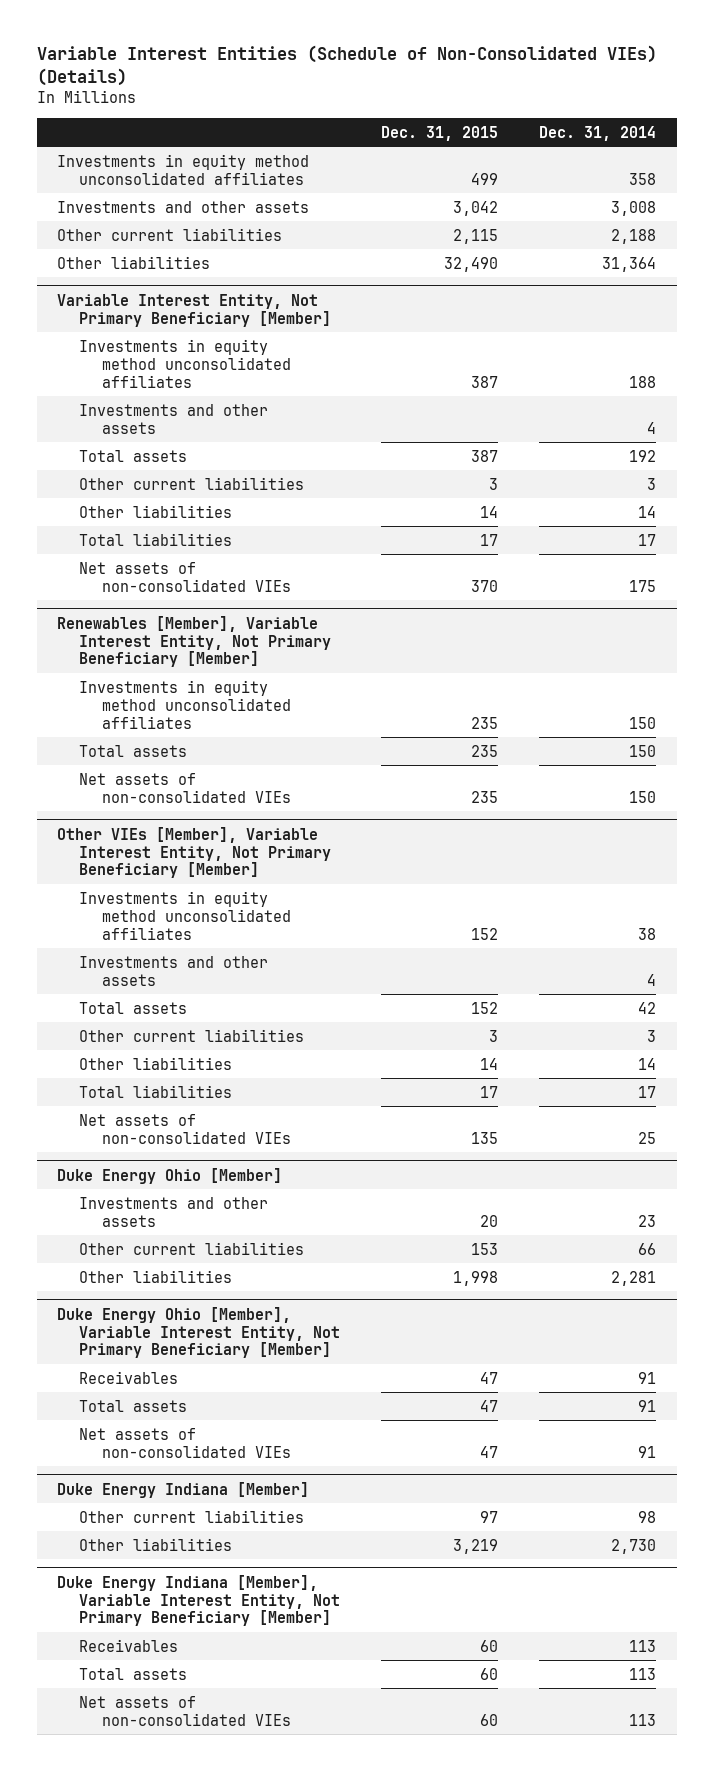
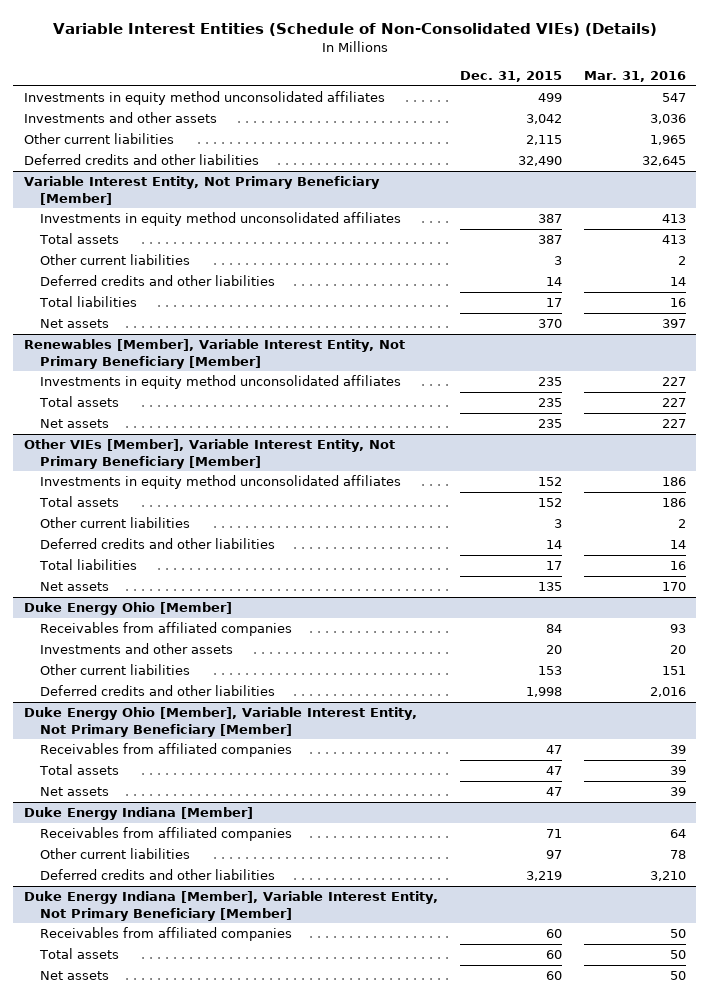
- | Dec. 31, 2015 | Dec. 31, 2014
+ | Dec. 31, 2015 | Mar. 31, 2016
- Other liabilities | 32,490 | 31,364
+ Deferred credits and other liabilities | 32,490 | 32,645
@ Variable Interest Entity, Not Primary Beneficiary [Member]
- Investments and other assets | | 4
- Other liabilities | 14 | 14
+ Deferred credits and other liabilities | 14 | 14
- Net assets of non-consolidated VIEs | 370 | 175
+ Net assets | 370 | 397
@ Renewables [Member], Variable Interest Entity, Not Primary Beneficiary [Member]
- Net assets of non-consolidated VIEs | 235 | 150
+ Net assets | 235 | 227
@ Other VIEs [Member], Variable Interest Entity, Not Primary Beneficiary [Member]
- Investments and other assets | | 4
- Other liabilities | 14 | 14
+ Deferred credits and other liabilities | 14 | 14
- Net assets of non-consolidated VIEs | 135 | 25
+ Net assets | 135 | 170
@ Duke Energy Ohio [Member]
+ Receivables from affiliated companies | 84 | 93
- Other liabilities | 1,998 | 2,281
+ Deferred credits and other liabilities | 1,998 | 2,016
@ Duke Energy Ohio [Member], Variable Interest Entity, Not Primary Beneficiary [Member]
- Receivables | 47 | 91
+ Receivables from affiliated companies | 47 | 39
- Net assets of non-consolidated VIEs | 47 | 91
+ Net assets | 47 | 39
@ Duke Energy Indiana [Member]
+ Receivables from affiliated companies | 71 | 64
- Other liabilities | 3,219 | 2,730
+ Deferred credits and other liabilities | 3,219 | 3,210
@ Duke Energy Indiana [Member], Variable Interest Entity, Not Primary Beneficiary [Member]
- Receivables | 60 | 113
+ Receivables from affiliated companies | 60 | 50
- Net assets of non-consolidated VIEs | 60 | 113
+ Net assets | 60 | 50

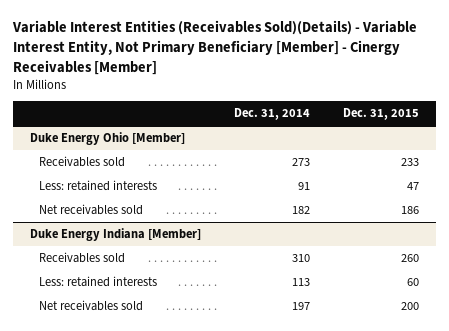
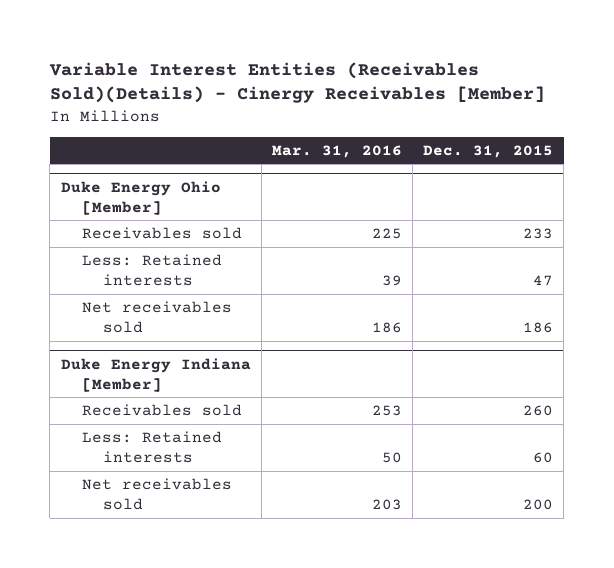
- Variable Interest Entities (Receivables Sold)(Details) - Variable Interest Entity, Not Primary Beneficiary [Member] - Cinergy Receivables [Member]
+ Variable Interest Entities (Receivables Sold)(Details) - Cinergy Receivables [Member]
- | Dec. 31, 2014 | Dec. 31, 2015
+ | Mar. 31, 2016 | Dec. 31, 2015
@ Duke Energy Ohio [Member]
- Less: retained interests | 91 | 47
+ Less: Retained interests | 39 | 47
@ Duke Energy Indiana [Member]
- Less: retained interests | 113 | 60
+ Less: Retained interests | 50 | 60

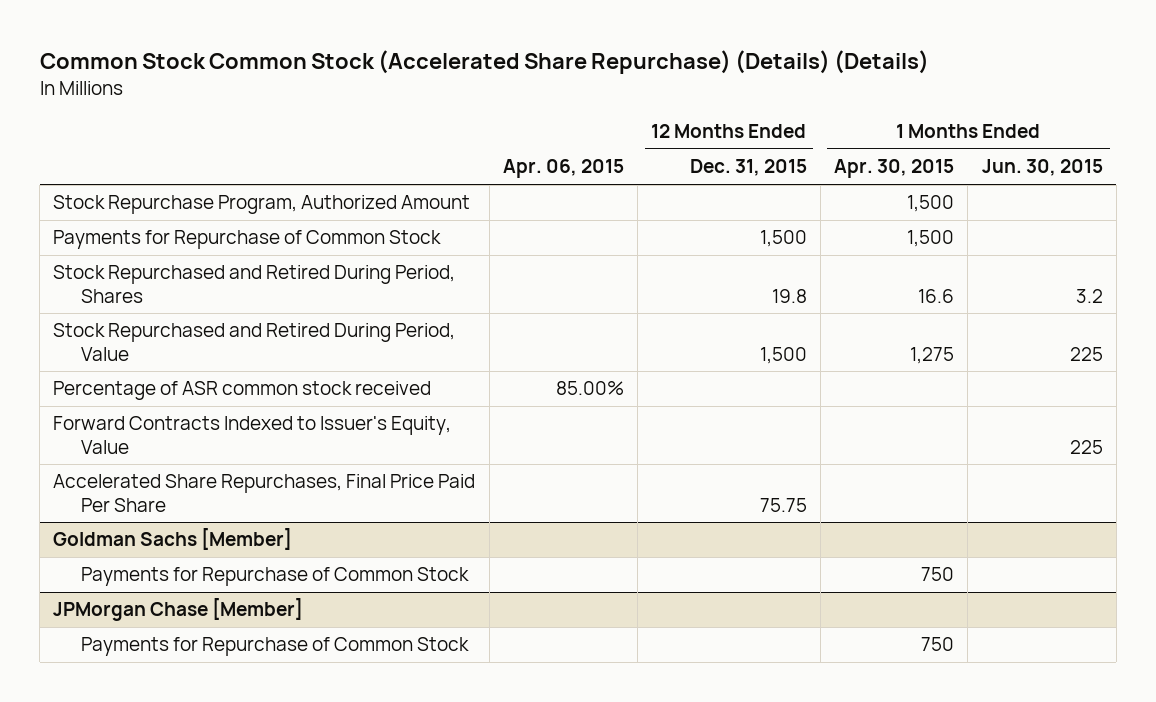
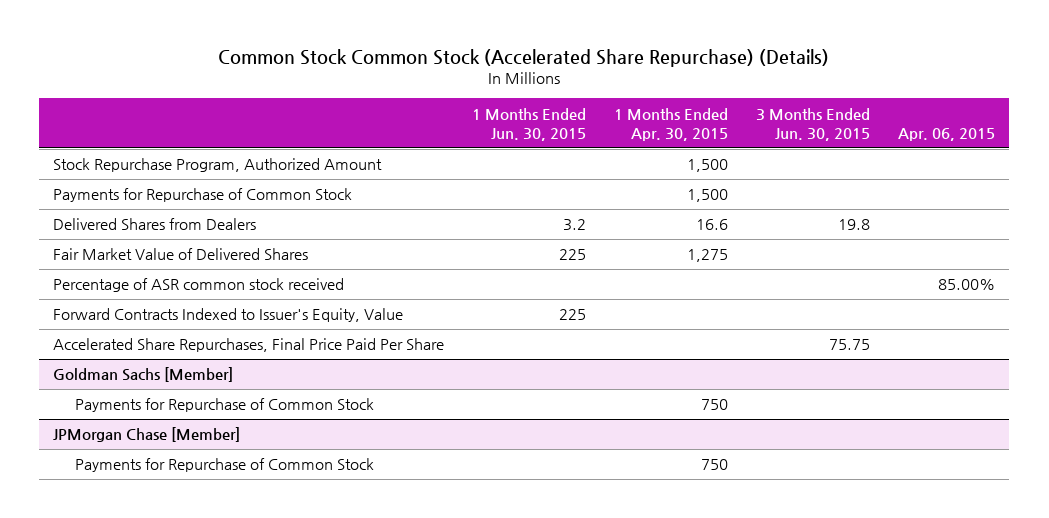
- Common Stock Common Stock (Accelerated Share Repurchase) (Details) (Details)
+ Common Stock Common Stock (Accelerated Share Repurchase) (Details)
- | Apr. 06, 2015 | 12 Months Ended Dec. 31, 2015 | 1 Months Ended Apr. 30, 2015 | 1 Months Ended Jun. 30, 2015
+ | 1 Months Ended Jun. 30, 2015 | 1 Months Ended Apr. 30, 2015 | 3 Months Ended Jun. 30, 2015 | Apr. 06, 2015
- Stock Repurchased and Retired During Period, Shares | | 19.8 | 16.6 | 3.2
- Stock Repurchased and Retired During Period, Value | | 1,500 | 1,275 | 225
+ Delivered Shares from Dealers | 3.2 | 16.6 | 19.8 |
+ Fair Market Value of Delivered Shares | 225 | 1,275 | |

